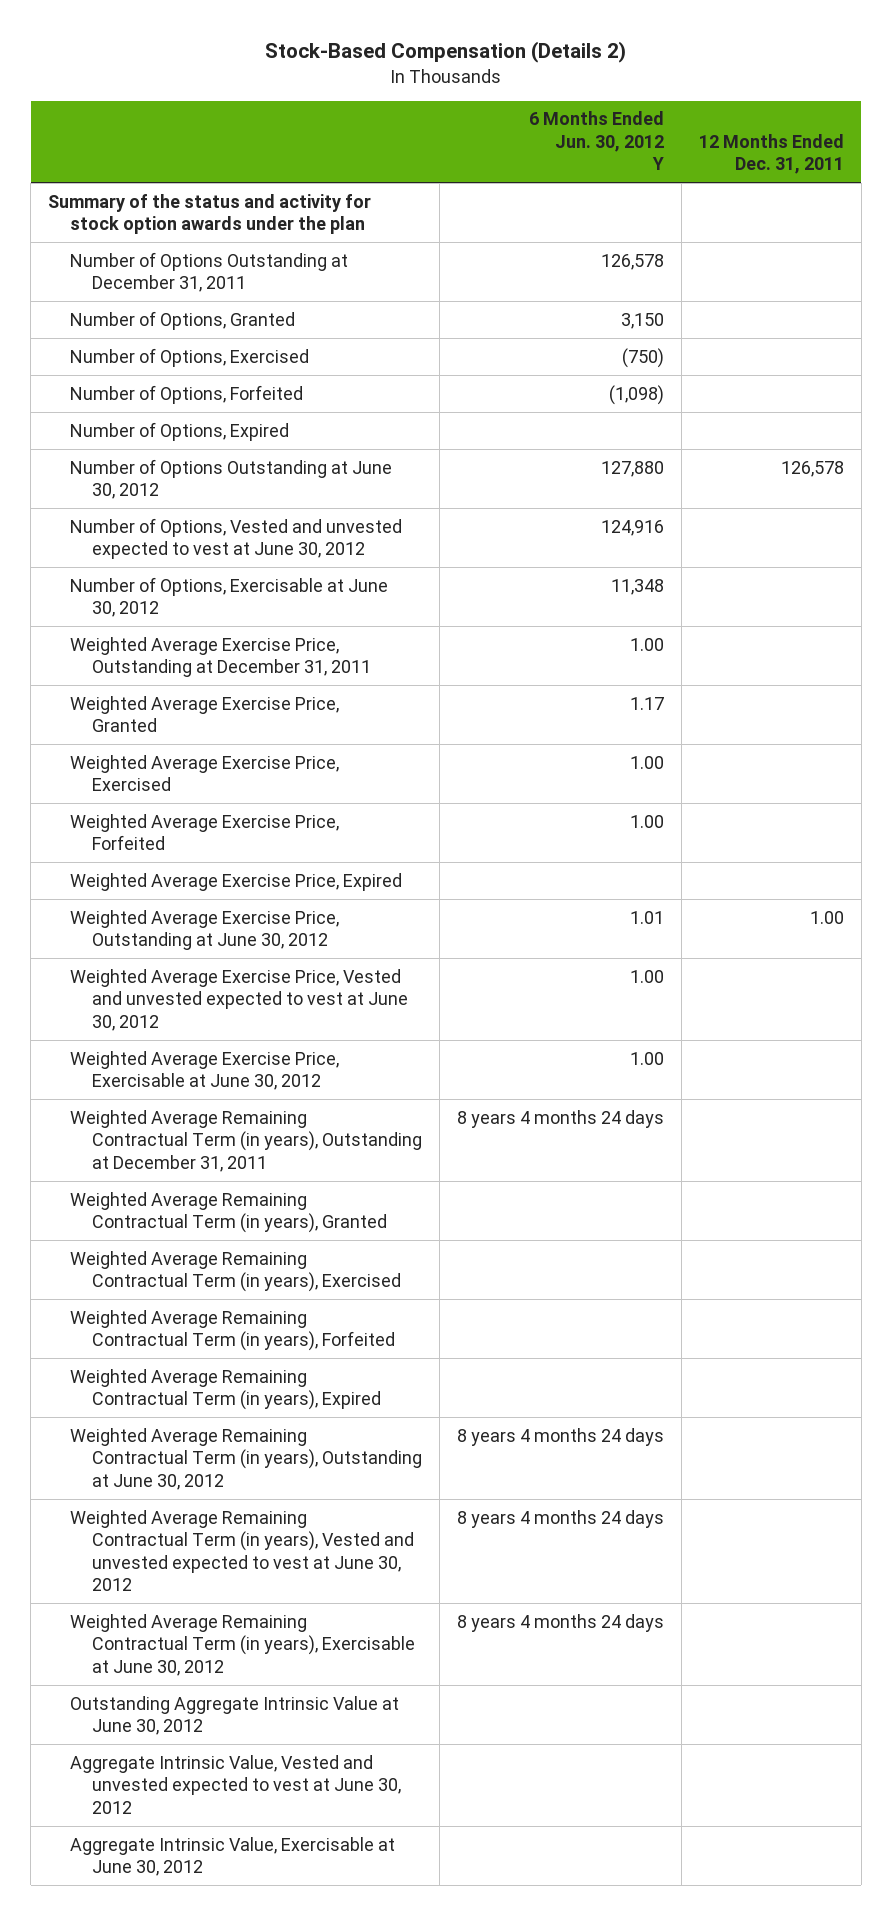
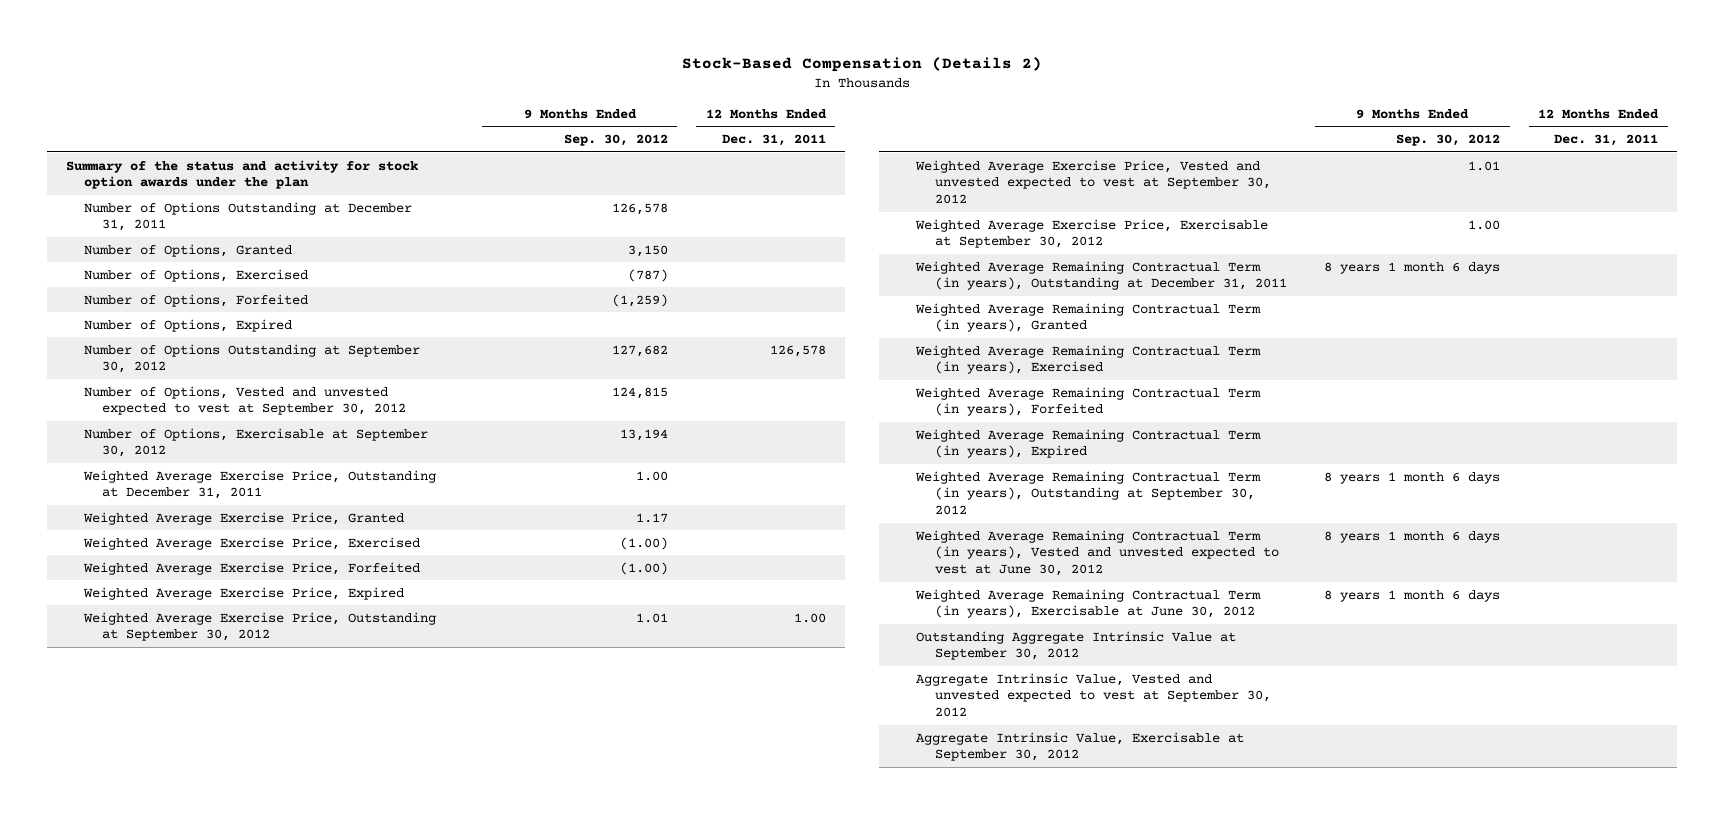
- | 6 Months Ended Jun. 30, 2012 Y | 12 Months Ended Dec. 31, 2011
+ | 9 Months Ended Sep. 30, 2012 | 12 Months Ended Dec. 31, 2011
- Number of Options Outstanding at June 30, 2012 | 127,880 | 126,578
- Number of Options, Vested and unvested expected to vest at June 30, 2012 | 124,916 |
- Number of Options, Exercisable at June 30, 2012 | 11,348 |
+ Number of Options Outstanding at September 30, 2012 | 127,682 | 126,578
+ Number of Options, Vested and unvested expected to vest at September 30, 2012 | 124,815 |
+ Number of Options, Exercisable at September 30, 2012 | 13,194 |
- Weighted Average Exercise Price, Outstanding at June 30, 2012 | 1.01 | 1.00
- Weighted Average Exercise Price, Vested and unvested expected to vest at June 30, 2012 | 1.00 |
- Weighted Average Exercise Price, Exercisable at June 30, 2012 | 1.00 |
+ Weighted Average Exercise Price, Outstanding at September 30, 2012 | 1.01 | 1.00
+ Weighted Average Exercise Price, Vested and unvested expected to vest at September 30, 2012 | 1.01 |
+ Weighted Average Exercise Price, Exercisable at September 30, 2012 | 1.00 |
- Weighted Average Remaining Contractual Term (in years), Outstanding at June 30, 2012 | 8 years 4 months 24 days |
+ Weighted Average Remaining Contractual Term (in years), Outstanding at September 30, 2012 | 8 years 1 month 6 days |
- Outstanding Aggregate Intrinsic Value at June 30, 2012
- Aggregate Intrinsic Value, Vested and unvested expected to vest at June 30, 2012
- Aggregate Intrinsic Value, Exercisable at June 30, 2012
+ Outstanding Aggregate Intrinsic Value at September 30, 2012
+ Aggregate Intrinsic Value, Vested and unvested expected to vest at September 30, 2012
+ Aggregate Intrinsic Value, Exercisable at September 30, 2012

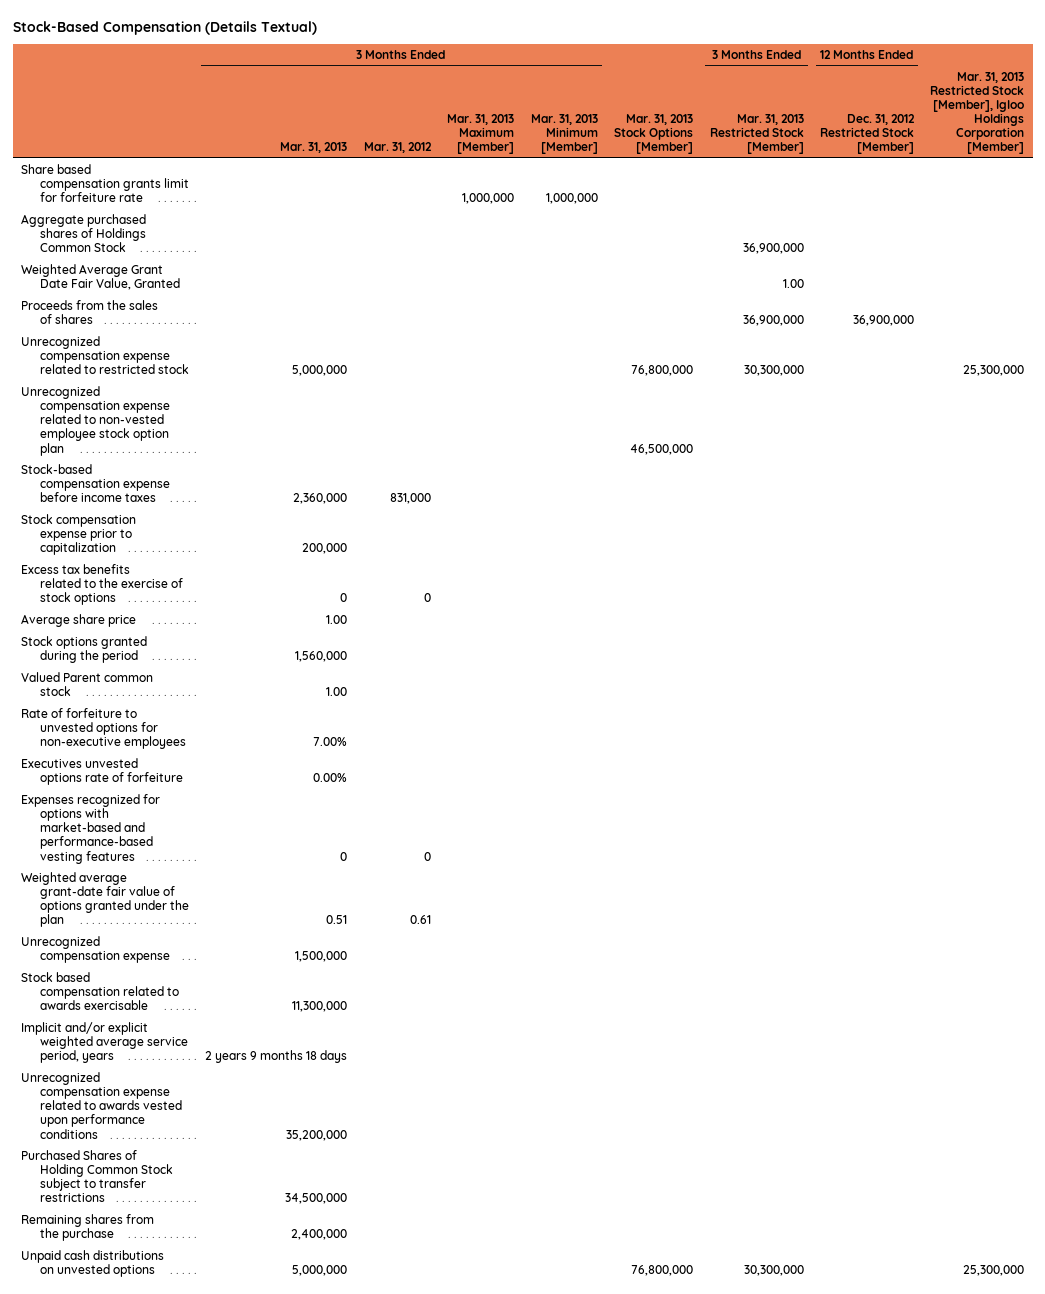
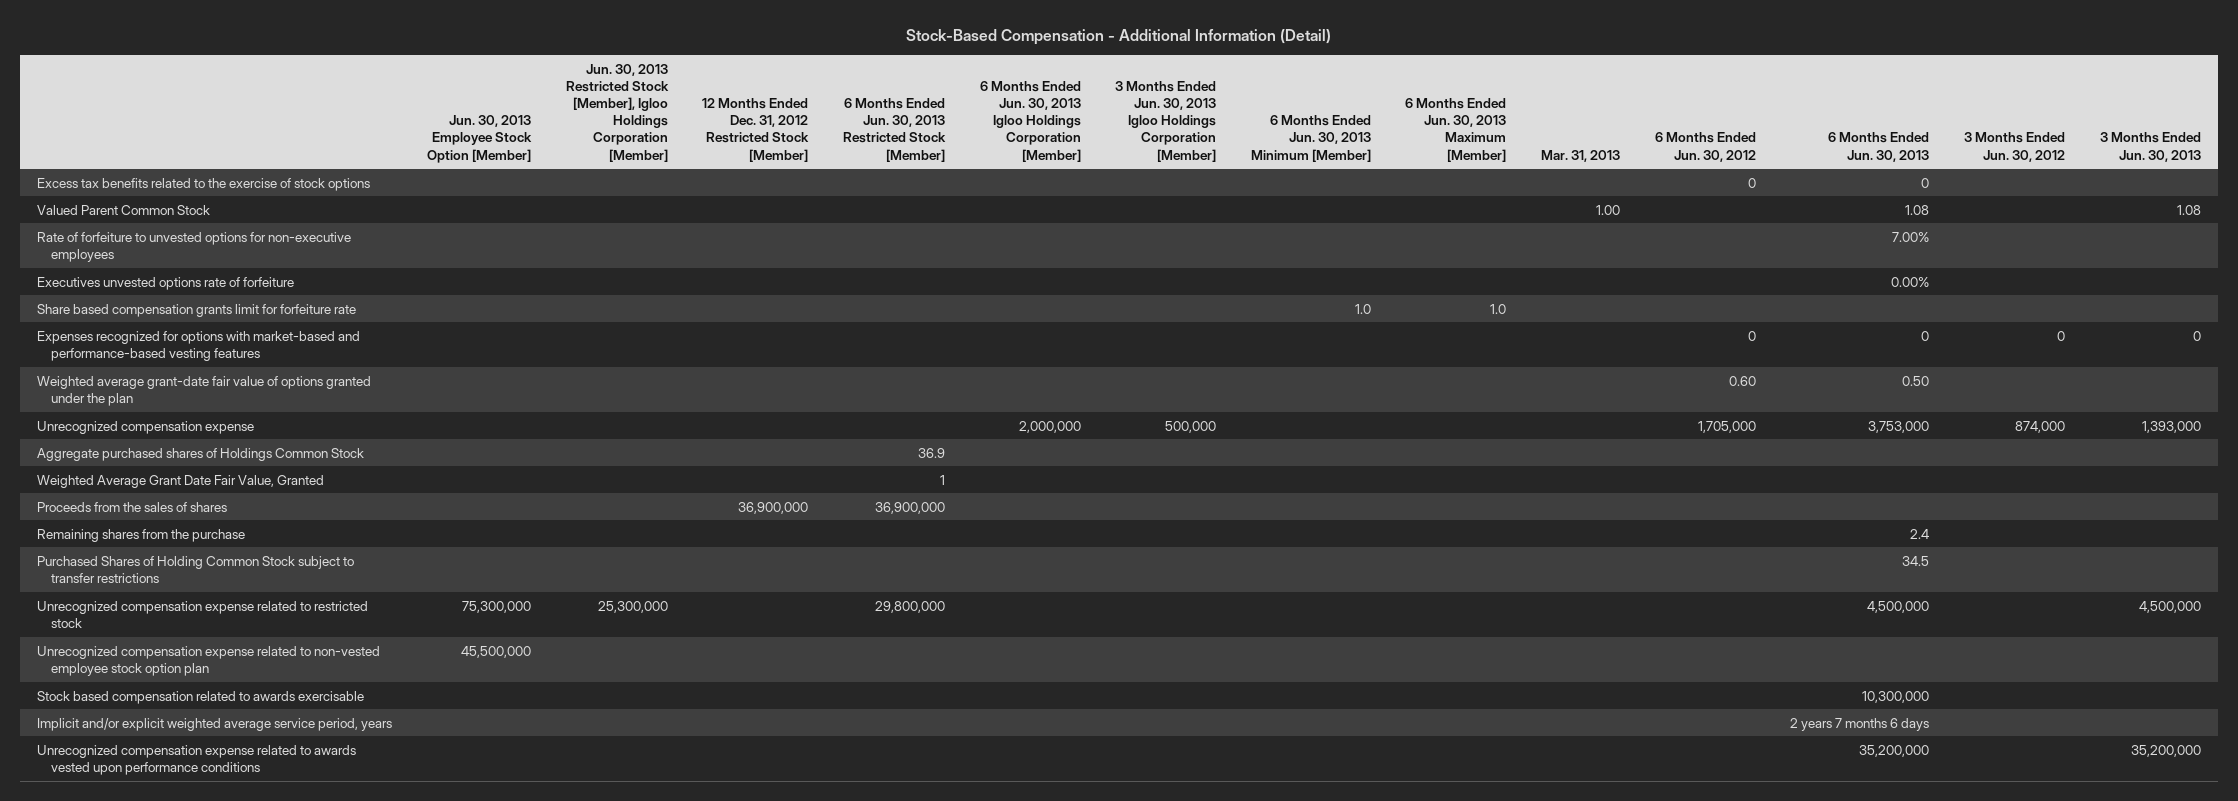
- Stock-Based Compensation (Details Textual)
+ Stock-Based Compensation - Additional Information (Detail)
- | 3 Months Ended Mar. 31, 2013 | 3 Months Ended Mar. 31, 2012 | 3 Months Ended Mar. 31, 2013 Maximum [Member] | 3 Months Ended Mar. 31, 2013 Minimum [Member] | Mar. 31, 2013 Stock Options [Member] | 3 Months Ended Mar. 31, 2013 Restricted Stock [Member] | 12 Months Ended Dec. 31, 2012 Restricted Stock [Member] | Mar. 31, 2013 Restricted Stock [Member], Igloo Holdings Corporation [Member]
+ | Jun. 30, 2013 Employee Stock Option [Member] | Jun. 30, 2013 Restricted Stock [Member], Igloo Holdings Corporation [Member] | 12 Months Ended Dec. 31, 2012 Restricted Stock [Member] | 6 Months Ended Jun. 30, 2013 Restricted Stock [Member] | 6 Months Ended Jun. 30, 2013 Igloo Holdings Corporation [Member] | 3 Months Ended Jun. 30, 2013 Igloo Holdings Corporation [Member] | 6 Months Ended Jun. 30, 2013 Minimum [Member] | 6 Months Ended Jun. 30, 2013 Maximum [Member] | Mar. 31, 2013 | 6 Months Ended Jun. 30, 2012 | 6 Months Ended Jun. 30, 2013 | 3 Months Ended Jun. 30, 2012 | 3 Months Ended Jun. 30, 2013
- Stock-based compensation expense before income taxes | 2,360,000 | 831,000 | | | | | |
- Stock compensation expense prior to capitalization | 200,000 | | | | | | |
- Average share price | 1.00 | | | | | | |
- Stock options granted during the period | 1,560,000 | | | | | | |
- Valued Parent common stock | 1.00 | | | | | | |
+ Valued Parent Common Stock | | | | | | | | | 1.00 | | 1.08 | | 1.08
moved down: Share based compensation grants limit for forfeiture rate | | | | | | | 1.0 | 1.0 | | | | |
moved down: Aggregate purchased shares of Holdings Common Stock | | | | 36.9 | | | | | | | | |
moved down: Weighted Average Grant Date Fair Value, Granted | | | | 1 | | | | | | | | |
moved down: Proceeds from the sales of shares | | | 36,900,000 | 36,900,000 | | | | | | | | |
moved up: Remaining shares from the purchase | | | | | | | | | | | 2.4 | |
moved up: Purchased Shares of Holding Common Stock subject to transfer restrictions | | | | | | | | | | | 34.5 | |
moved down: Unrecognized compensation expense related to restricted stock | 75,300,000 | 25,300,000 | | 29,800,000 | | | | | | | 4,500,000 | | 4,500,000
moved down: Unrecognized compensation expense related to non-vested employee stock option plan | 45,500,000 | | | | | | | | | | | |
- Unpaid cash distributions on unvested options | 5,000,000 | | | | 76,800,000 | 30,300,000 | | 25,300,000

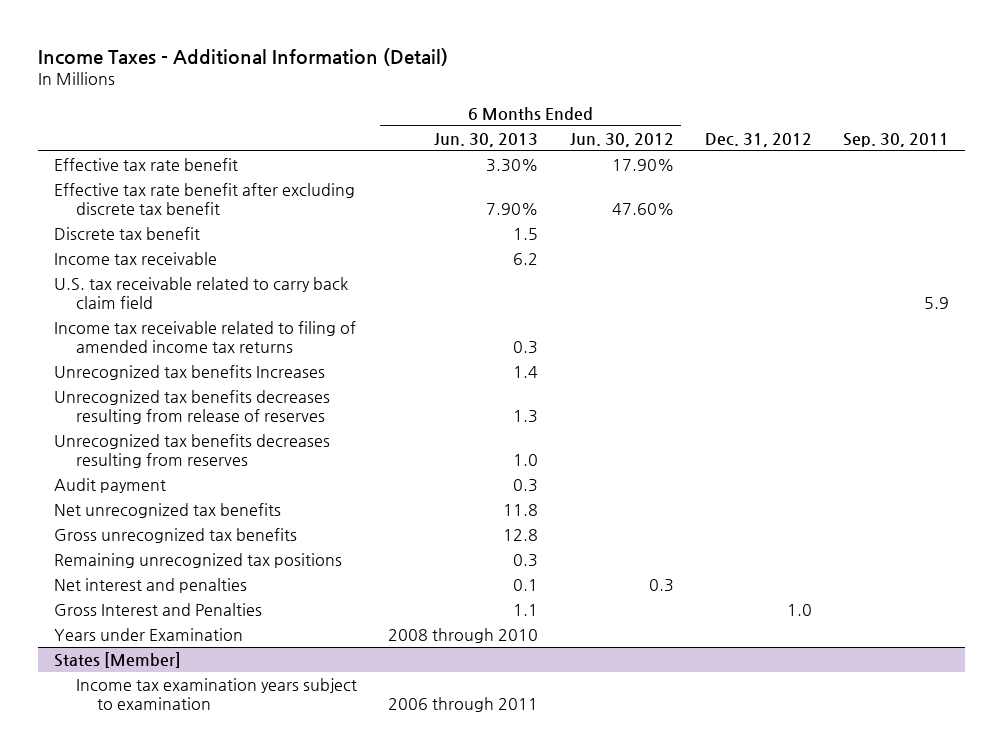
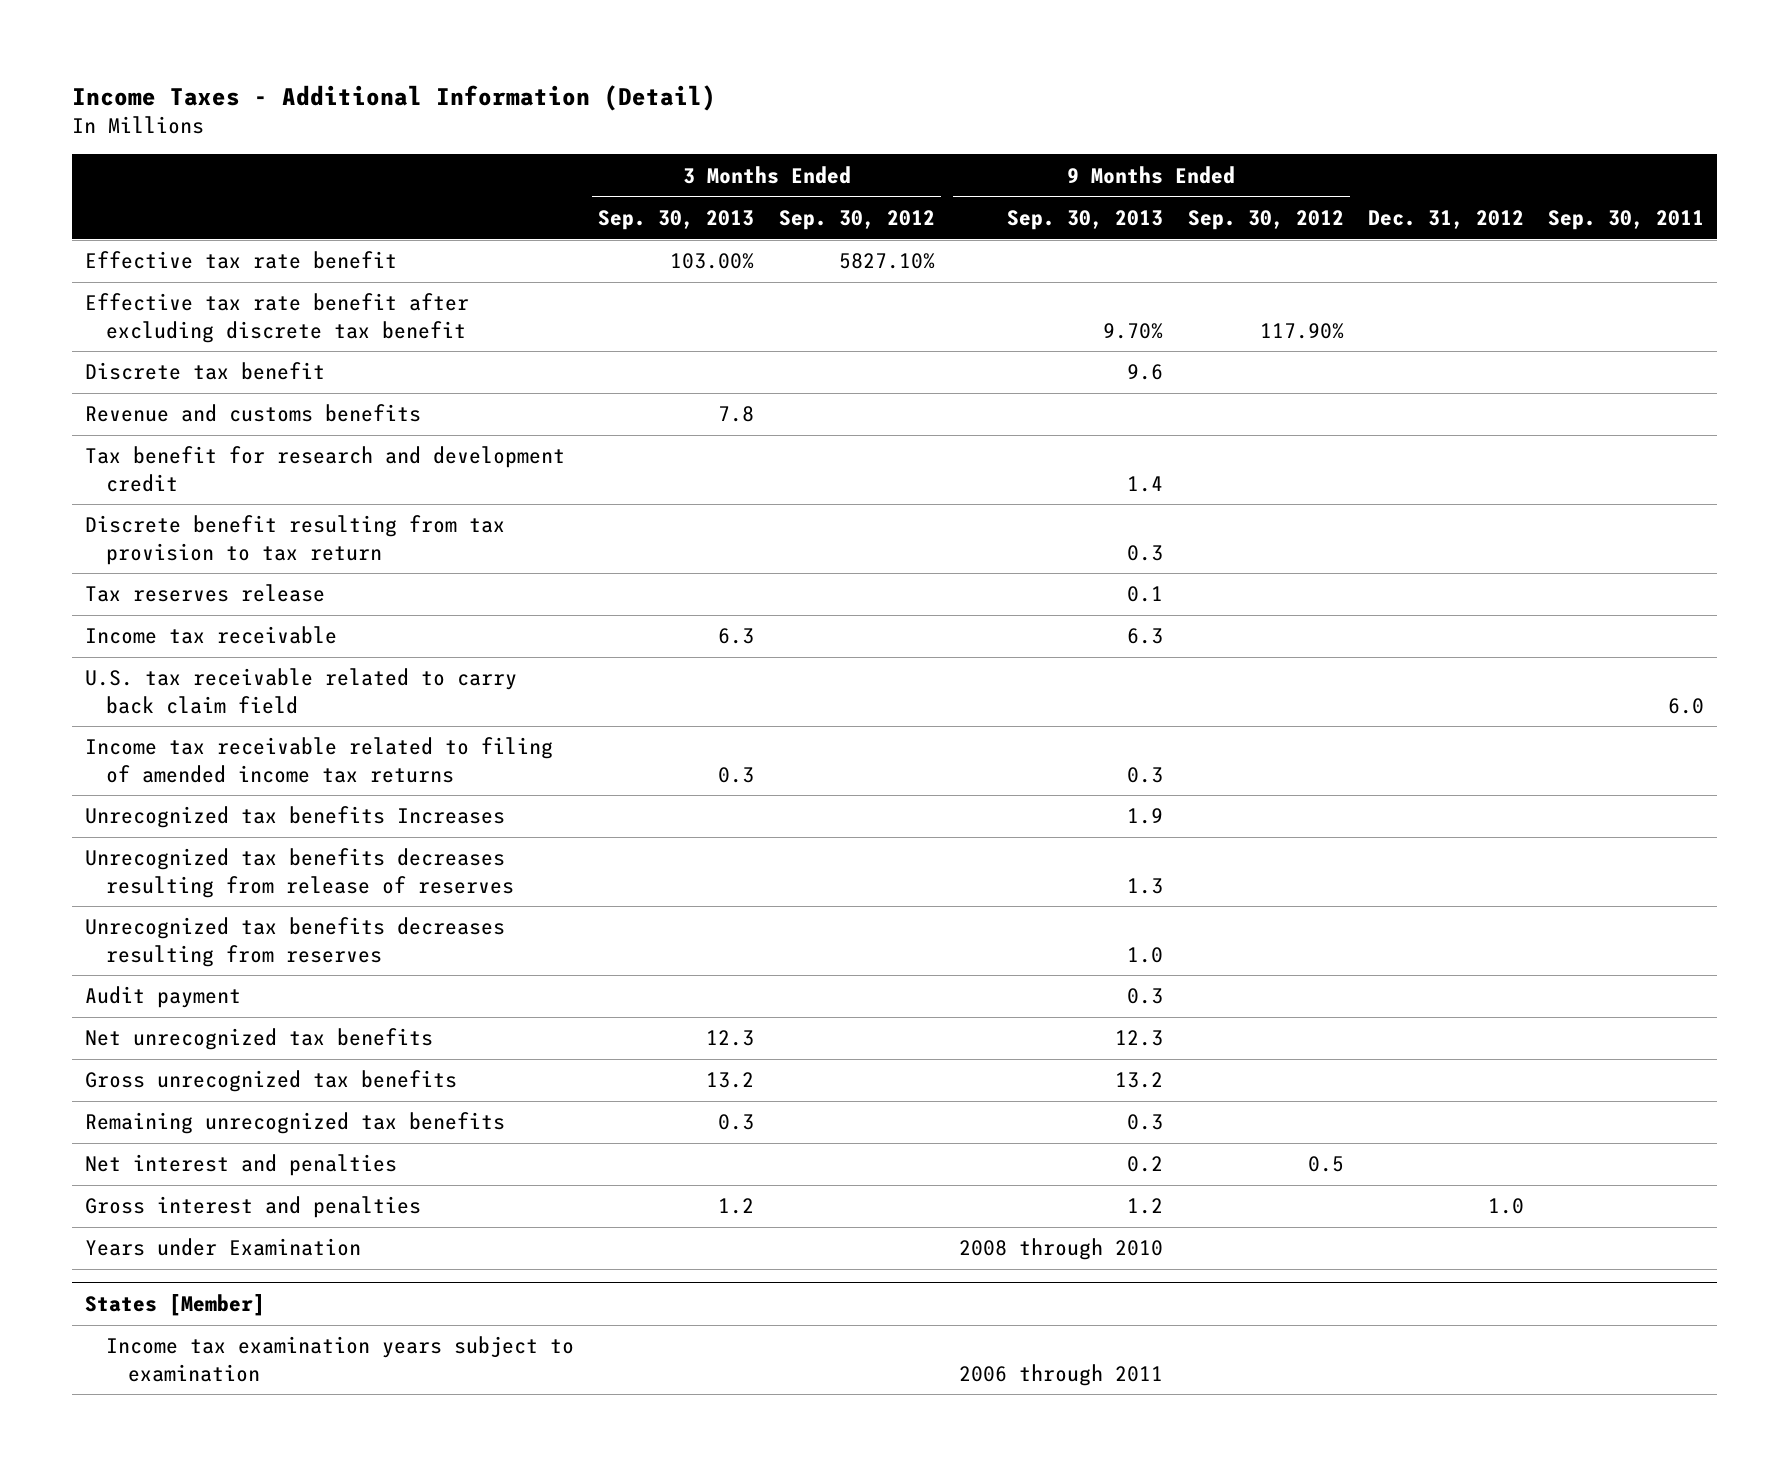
- | 6 Months Ended Jun. 30, 2013 | 6 Months Ended Jun. 30, 2012 | Dec. 31, 2012 | Sep. 30, 2011
+ | 3 Months Ended Sep. 30, 2013 | 3 Months Ended Sep. 30, 2012 | 9 Months Ended Sep. 30, 2013 | 9 Months Ended Sep. 30, 2012 | Dec. 31, 2012 | Sep. 30, 2011
+ Revenue and customs benefits | 7.8 | | | | |
+ Tax benefit for research and development credit | | | 1.4 | | |
+ Discrete benefit resulting from tax provision to tax return | | | 0.3 | | |
+ Tax reserves release | | | 0.1 | | |
- U.S. tax receivable related to carry back claim field | | | | 5.9
+ U.S. tax receivable related to carry back claim field | | | | | | 6.0
- Remaining unrecognized tax positions | 0.3 | | |
+ Remaining unrecognized tax benefits | 0.3 | | 0.3 | | |
- Gross Interest and Penalties | 1.1 | | 1.0 |
+ Gross interest and penalties | 1.2 | | 1.2 | | 1.0 |

